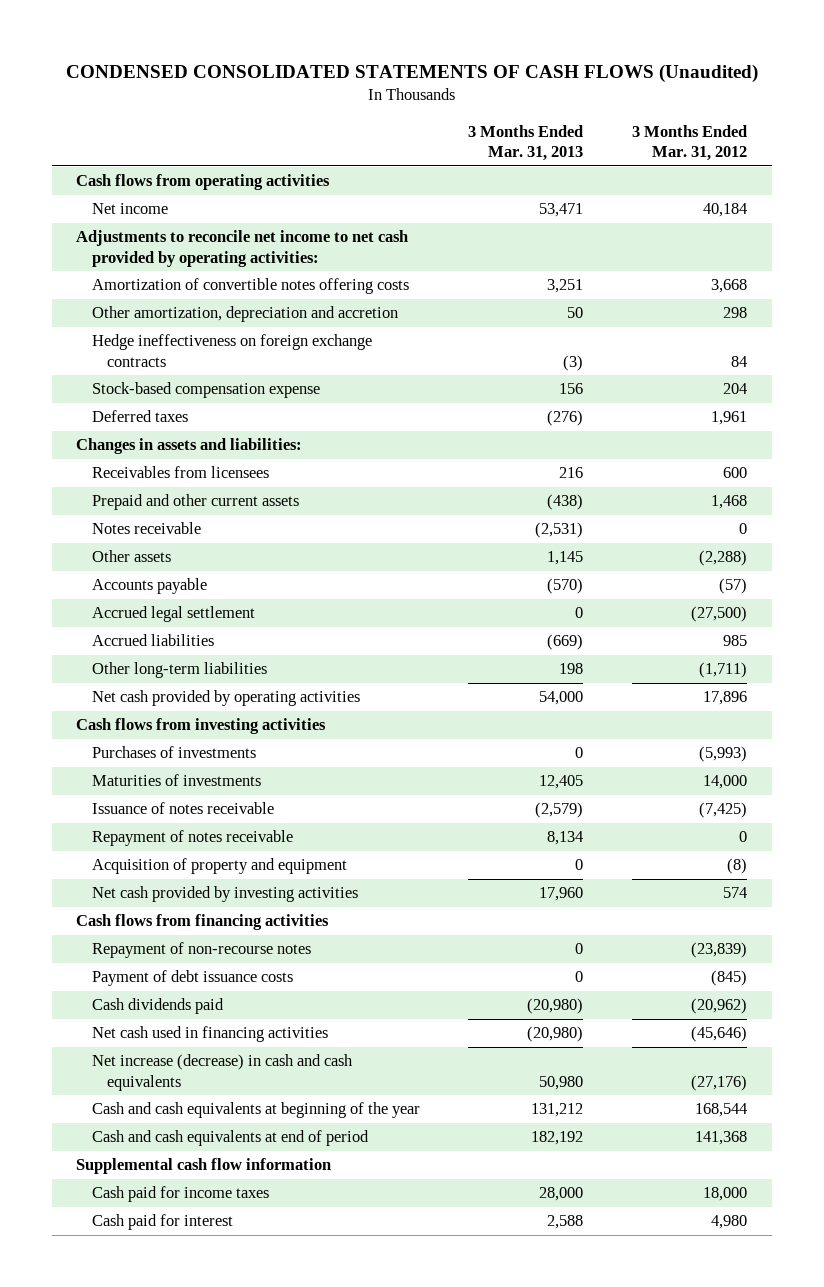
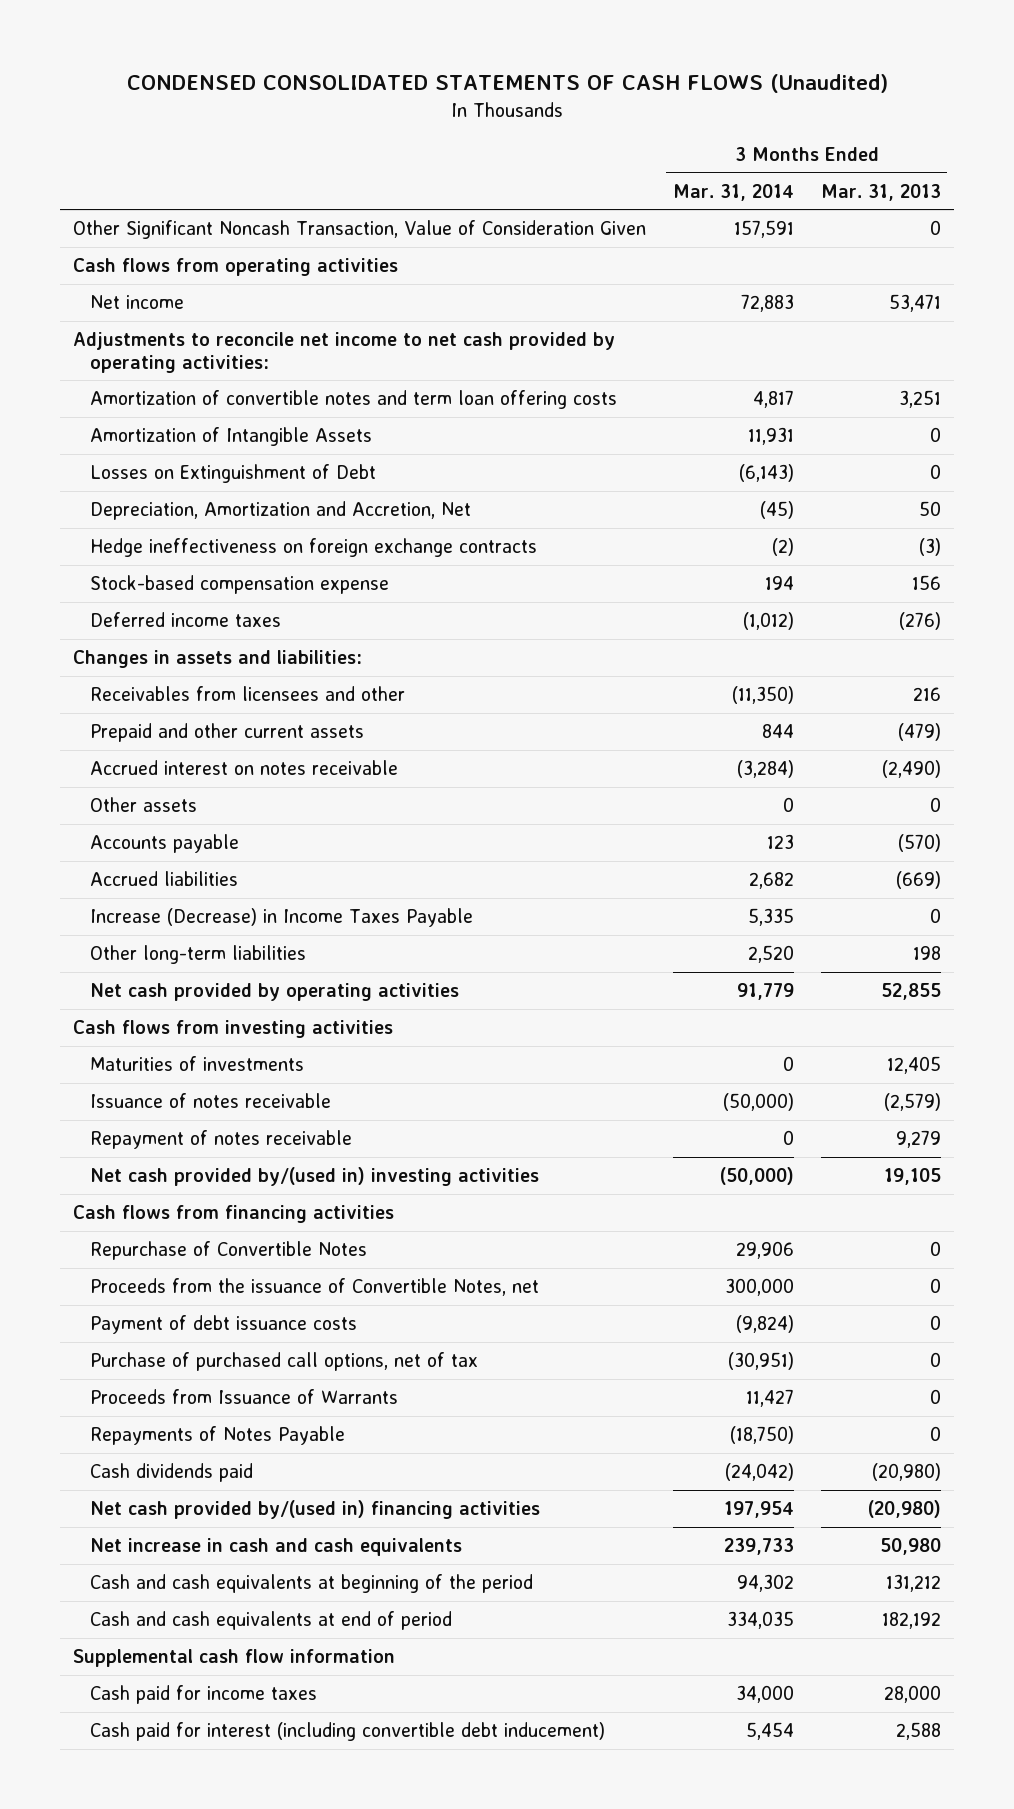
- | 3 Months Ended Mar. 31, 2013 | 3 Months Ended Mar. 31, 2012
+ | 3 Months Ended Mar. 31, 2014 | 3 Months Ended Mar. 31, 2013
+ Other Significant Noncash Transaction, Value of Consideration Given | 157,591 | 0
- Amortization of convertible notes offering costs | 3,251 | 3,668
- Other amortization, depreciation and accretion | 50 | 298
+ Amortization of convertible notes and term loan offering costs | 4,817 | 3,251
+ Amortization of Intangible Assets | 11,931 | 0
+ Losses on Extinguishment of Debt | (6,143) | 0
+ Depreciation, Amortization and Accretion, Net | (45) | 50
- Deferred taxes | (276) | 1,961
+ Deferred income taxes | (1,012) | (276)
- Receivables from licensees | 216 | 600
- Prepaid and other current assets | (438) | 1,468
- Notes receivable | (2,531) | 0
- Other assets | 1,145 | (2,288)
+ Receivables from licensees and other | (11,350) | 216
+ Prepaid and other current assets | 844 | (479)
+ Accrued interest on notes receivable | (3,284) | (2,490)
+ Other assets | 0 | 0
- Accrued legal settlement | 0 | (27,500)
+ Increase (Decrease) in Income Taxes Payable | 5,335 | 0
- Net cash provided by operating activities | 54,000 | 17,896
+ Net cash provided by operating activities | 91,779 | 52,855
- Purchases of investments | 0 | (5,993)
- Repayment of notes receivable | 8,134 | 0
- Acquisition of property and equipment | 0 | (8)
- Net cash provided by investing activities | 17,960 | 574
+ Repayment of notes receivable | 0 | 9,279
+ Net cash provided by/(used in) investing activities | (50,000) | 19,105
- Repayment of non-recourse notes | 0 | (23,839)
+ Repurchase of Convertible Notes | 29,906 | 0
+ Proceeds from the issuance of Convertible Notes, net | 300,000 | 0
+ Purchase of purchased call options, net of tax | (30,951) | 0
+ Proceeds from Issuance of Warrants | 11,427 | 0
+ Repayments of Notes Payable | (18,750) | 0
- Net cash used in financing activities | (20,980) | (45,646)
- Net increase (decrease) in cash and cash equivalents | 50,980 | (27,176)
- Cash and cash equivalents at beginning of the year | 131,212 | 168,544
+ Net cash provided by/(used in) financing activities | 197,954 | (20,980)
+ Net increase in cash and cash equivalents | 239,733 | 50,980
+ Cash and cash equivalents at beginning of the period | 94,302 | 131,212
- Cash paid for interest | 2,588 | 4,980
+ Cash paid for interest (including convertible debt inducement) | 5,454 | 2,588

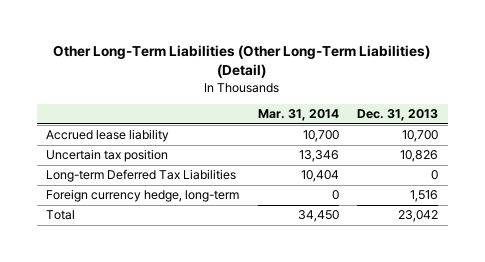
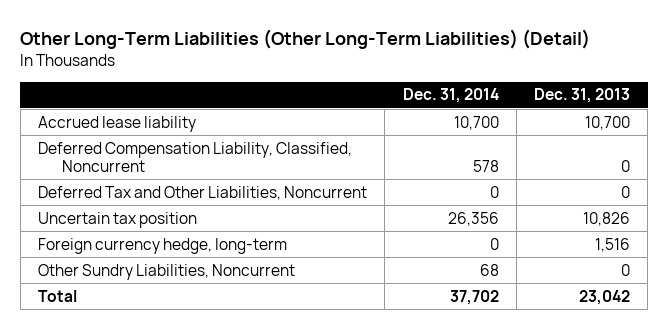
- | Mar. 31, 2014 | Dec. 31, 2013
+ | Dec. 31, 2014 | Dec. 31, 2013
+ Deferred Compensation Liability, Classified, Noncurrent | 578 | 0
+ Deferred Tax and Other Liabilities, Noncurrent | 0 | 0
- Long-term Deferred Tax Liabilities | 10,404 | 0
+ Other Sundry Liabilities, Noncurrent | 68 | 0

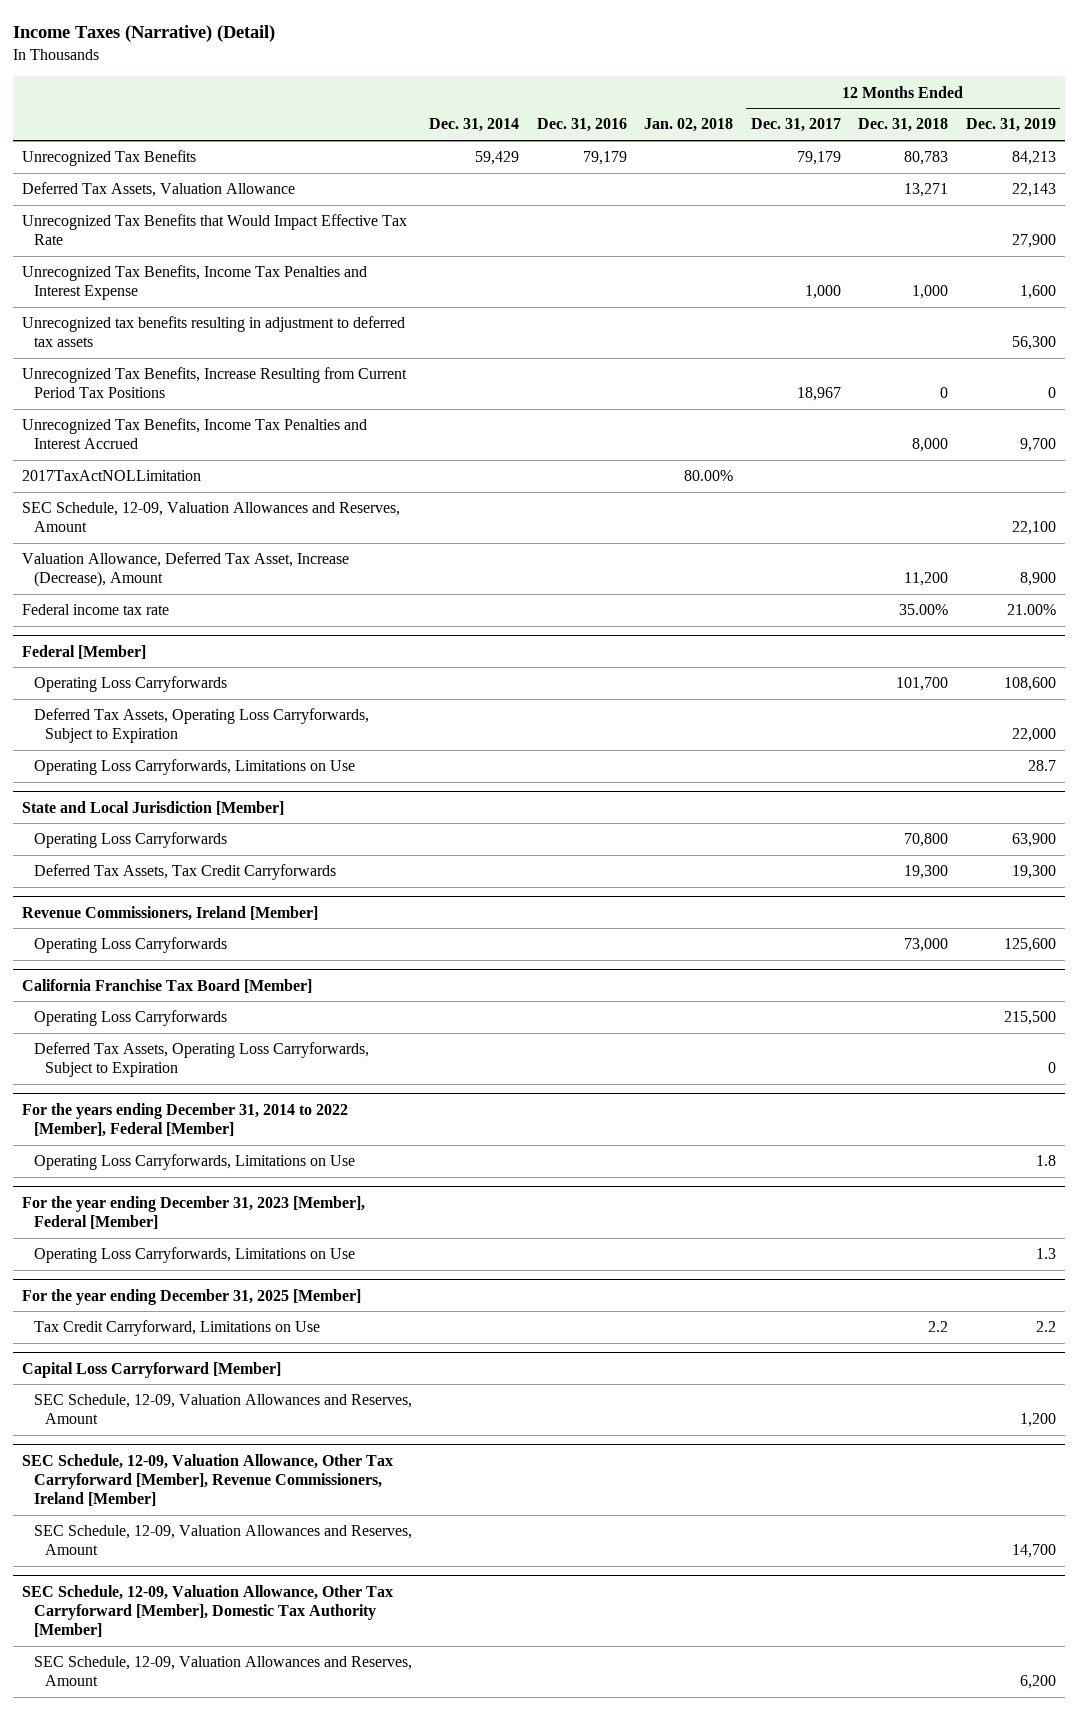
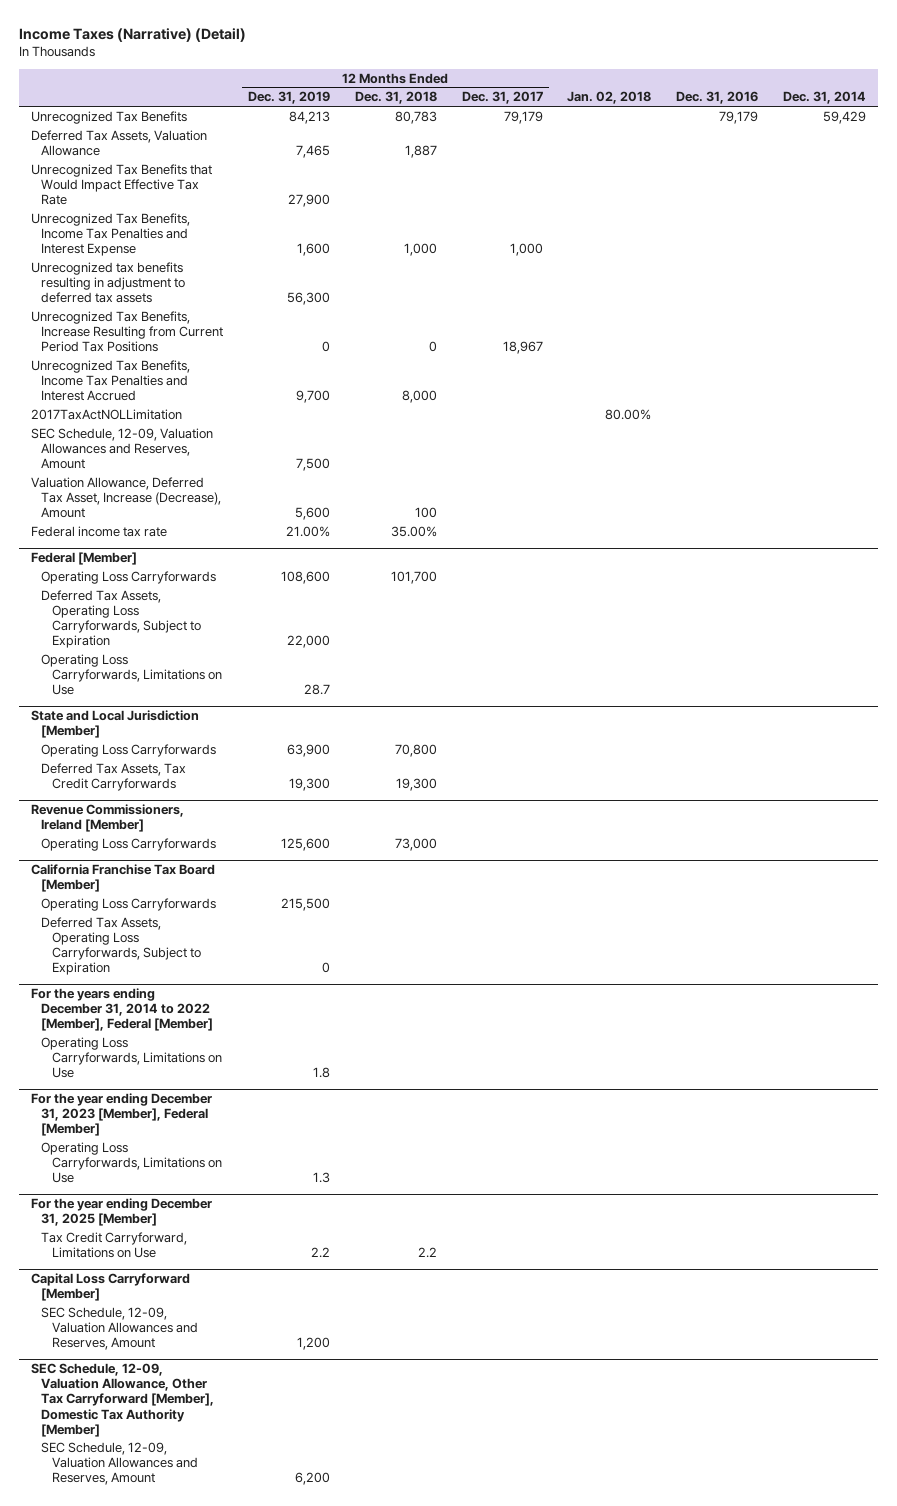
- | Dec. 31, 2014 | Dec. 31, 2016 | Jan. 02, 2018 | 12 Months Ended Dec. 31, 2017 | 12 Months Ended Dec. 31, 2018 | 12 Months Ended Dec. 31, 2019
+ | 12 Months Ended Dec. 31, 2019 | 12 Months Ended Dec. 31, 2018 | 12 Months Ended Dec. 31, 2017 | Jan. 02, 2018 | Dec. 31, 2016 | Dec. 31, 2014
- Deferred Tax Assets, Valuation Allowance | | | | | 13,271 | 22,143
+ Deferred Tax Assets, Valuation Allowance | 7,465 | 1,887 | | | |
- SEC Schedule, 12-09, Valuation Allowances and Reserves, Amount | | | | | | 22,100
- Valuation Allowance, Deferred Tax Asset, Increase (Decrease), Amount | | | | | 11,200 | 8,900
+ SEC Schedule, 12-09, Valuation Allowances and Reserves, Amount | 7,500 | | | | |
+ Valuation Allowance, Deferred Tax Asset, Increase (Decrease), Amount | 5,600 | 100 | | | |
- SEC Schedule, 12-09, Valuation Allowance, Other Tax Carryforward [Member], Revenue Commissioners, Ireland [Member]
- SEC Schedule, 12-09, Valuation Allowances and Reserves, Amount | | | | | | 14,700

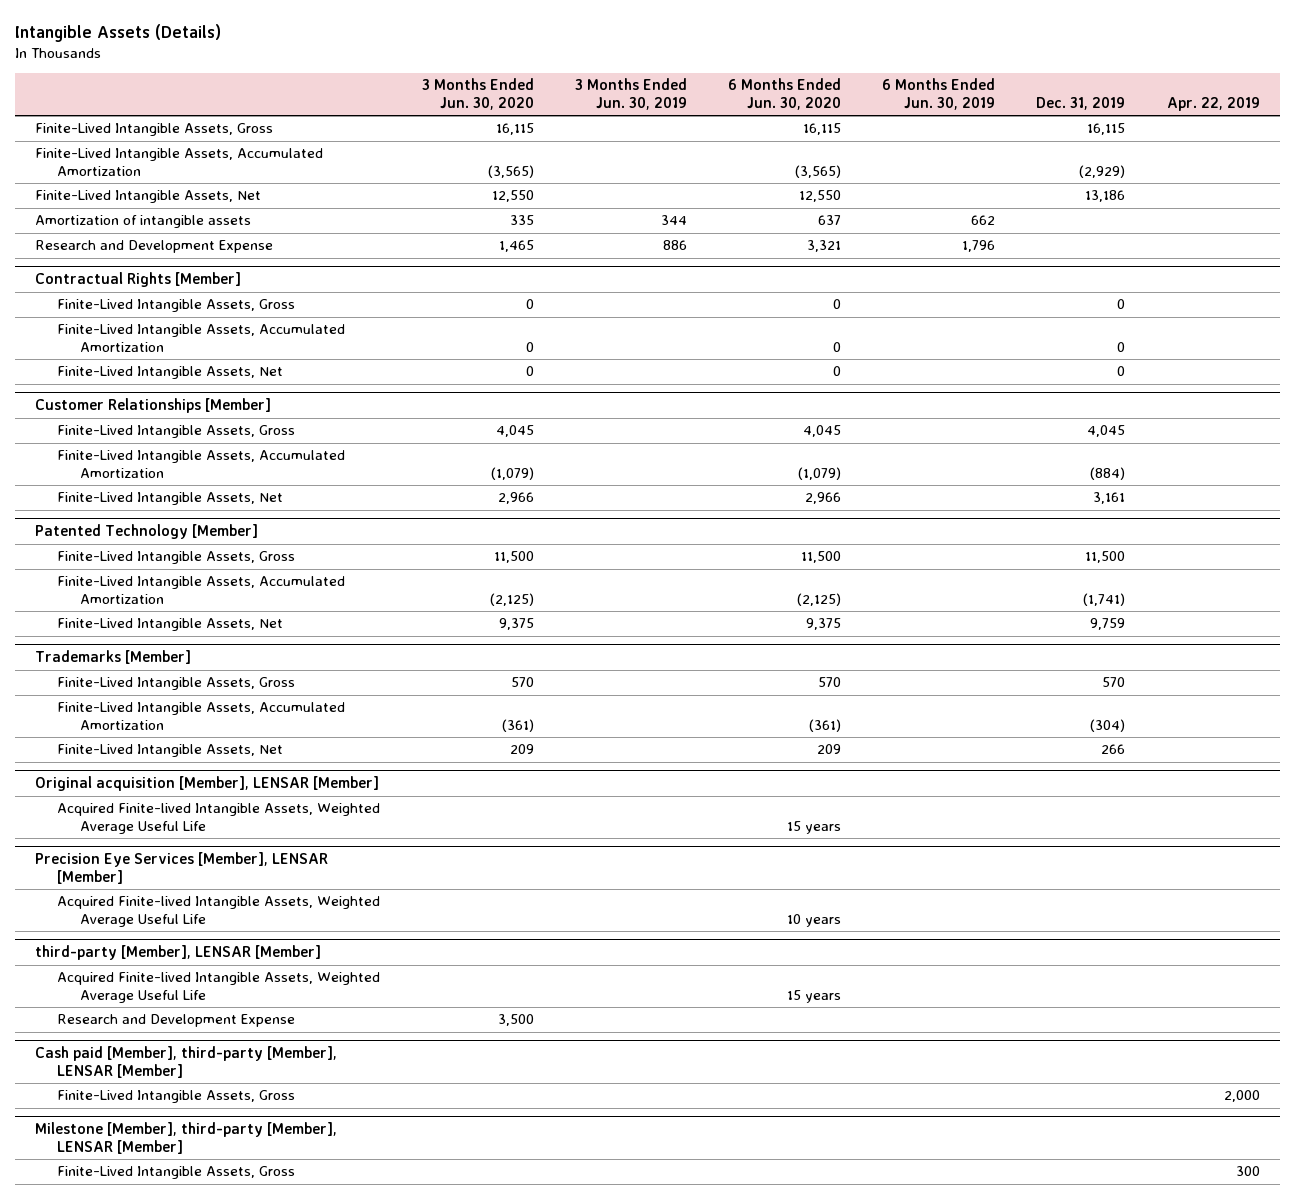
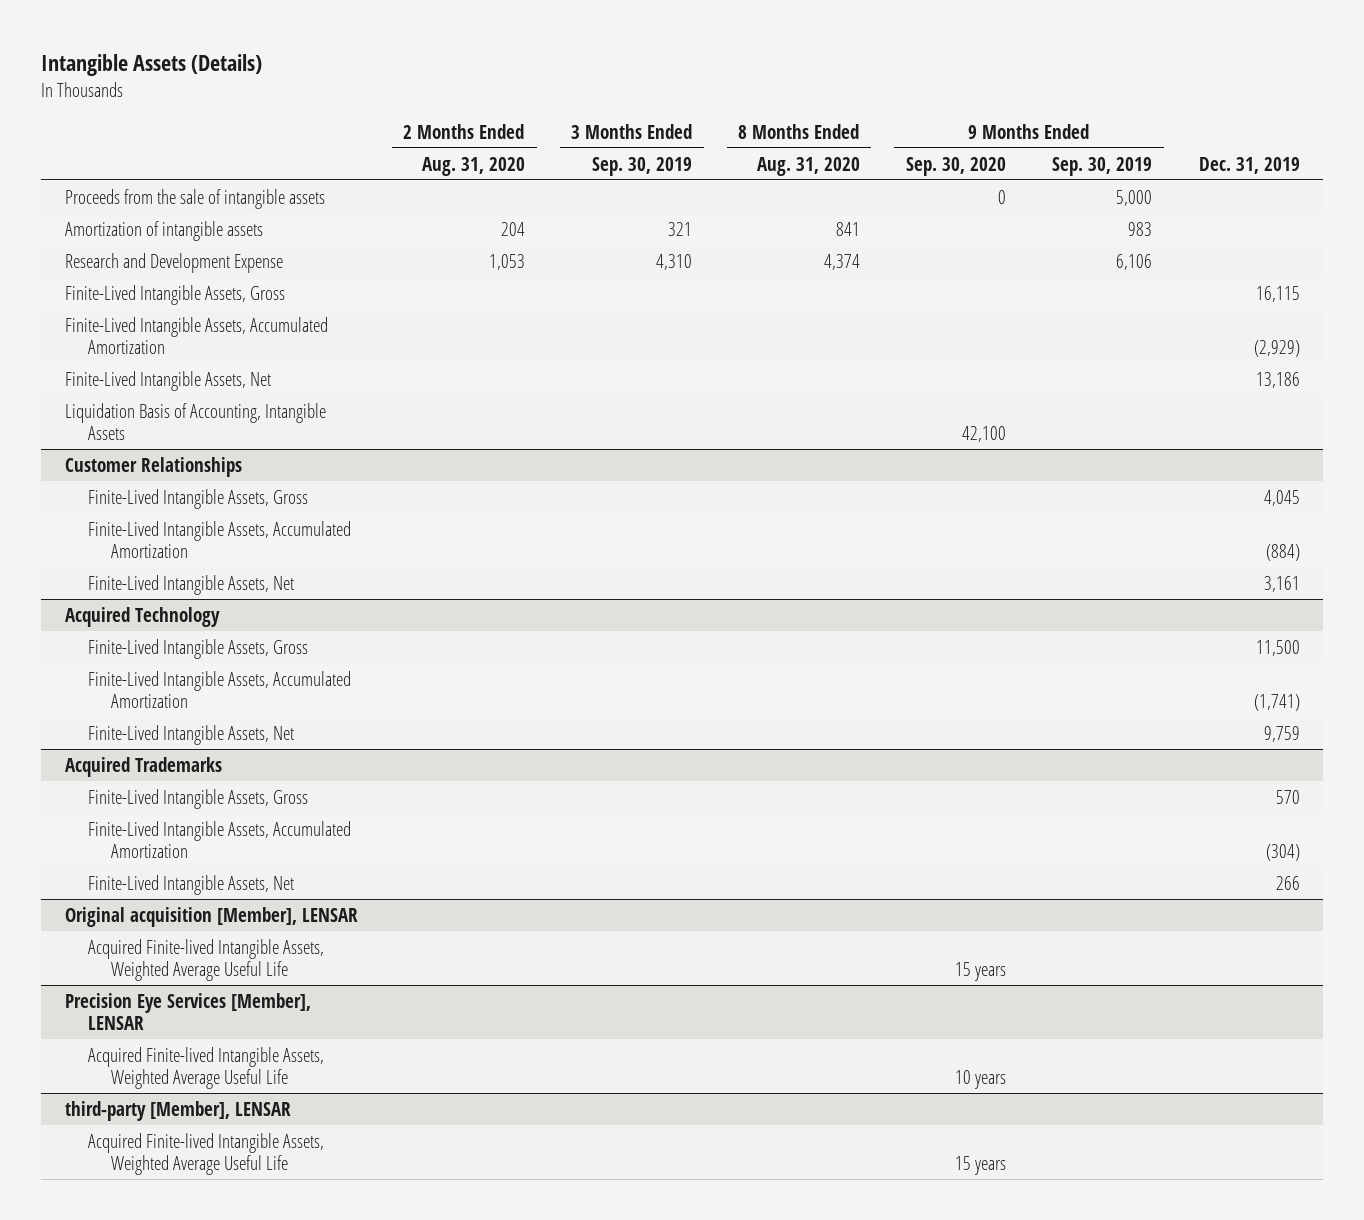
- | 3 Months Ended Jun. 30, 2020 | 3 Months Ended Jun. 30, 2019 | 6 Months Ended Jun. 30, 2020 | 6 Months Ended Jun. 30, 2019 | Dec. 31, 2019 | Apr. 22, 2019
+ | 2 Months Ended Aug. 31, 2020 | 3 Months Ended Sep. 30, 2019 | 8 Months Ended Aug. 31, 2020 | 9 Months Ended Sep. 30, 2020 | 9 Months Ended Sep. 30, 2019 | Dec. 31, 2019
+ Proceeds from the sale of intangible assets | | | | 0 | 5,000 |
moved up: Amortization of intangible assets | 204 | 321 | 841 | | 983 |
moved up: Research and Development Expense | 1,053 | 4,310 | 4,374 | | 6,106 |
- Contractual Rights [Member]
- Finite-Lived Intangible Assets, Gross | 0 | | 0 | | 0 |
- Finite-Lived Intangible Assets, Accumulated Amortization | 0 | | 0 | | 0 |
- Finite-Lived Intangible Assets, Net | 0 | | 0 | | 0 |
- Customer Relationships [Member]
+ Liquidation Basis of Accounting, Intangible Assets | | | | 42,100 | |
+ Customer Relationships
- Patented Technology [Member]
+ Acquired Technology
- Trademarks [Member]
+ Acquired Trademarks
- Original acquisition [Member], LENSAR [Member]
+ Original acquisition [Member], LENSAR
- Precision Eye Services [Member], LENSAR [Member]
+ Precision Eye Services [Member], LENSAR
- third-party [Member], LENSAR [Member]
+ third-party [Member], LENSAR
- Research and Development Expense | 3,500 | | | | |
- Cash paid [Member], third-party [Member], LENSAR [Member]
- Finite-Lived Intangible Assets, Gross | | | | | | 2,000
- Milestone [Member], third-party [Member], LENSAR [Member]
- Finite-Lived Intangible Assets, Gross | | | | | | 300

